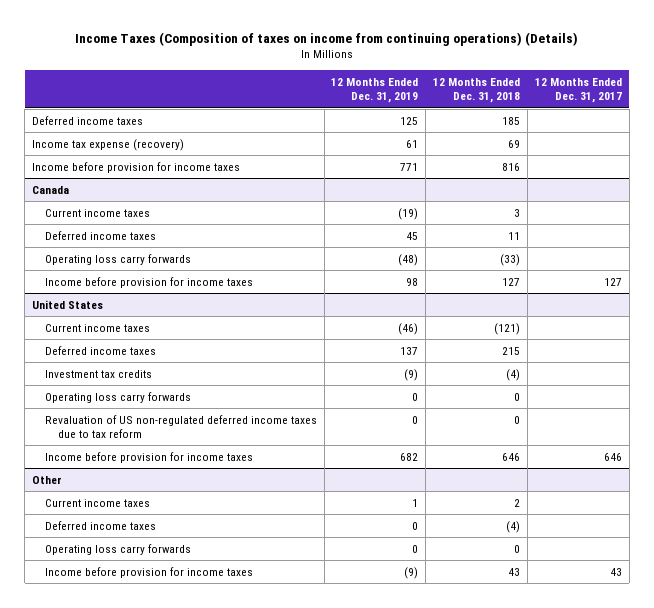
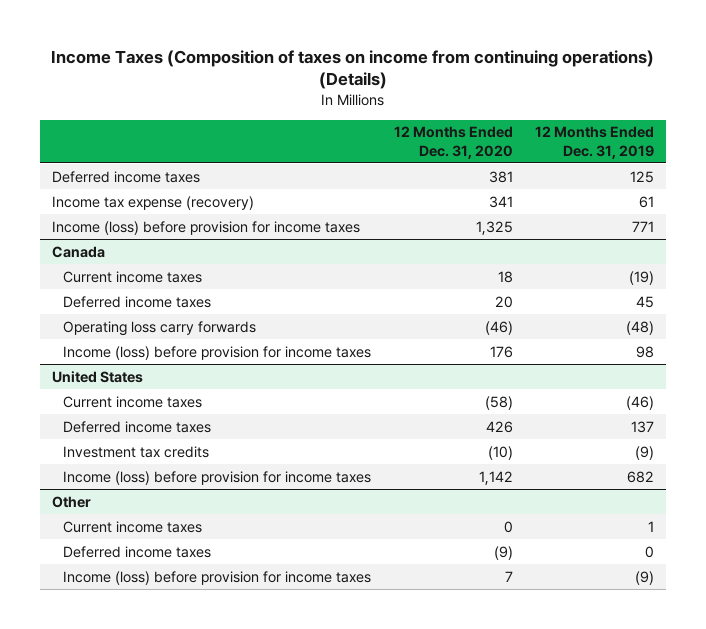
- | 12 Months Ended Dec. 31, 2019 | 12 Months Ended Dec. 31, 2018 | 12 Months Ended Dec. 31, 2017
+ | 12 Months Ended Dec. 31, 2020 | 12 Months Ended Dec. 31, 2019
- Income before provision for income taxes | 771 | 816 |
+ Income (loss) before provision for income taxes | 1,325 | 771
@ Canada
- Income before provision for income taxes | 98 | 127 | 127
+ Income (loss) before provision for income taxes | 176 | 98
@ United States
- Operating loss carry forwards | 0 | 0 |
- Revaluation of US non-regulated deferred income taxes due to tax reform | 0 | 0 |
- Income before provision for income taxes | 682 | 646 | 646
+ Income (loss) before provision for income taxes | 1,142 | 682
@ Other
- Operating loss carry forwards | 0 | 0 |
- Income before provision for income taxes | (9) | 43 | 43
+ Income (loss) before provision for income taxes | 7 | (9)

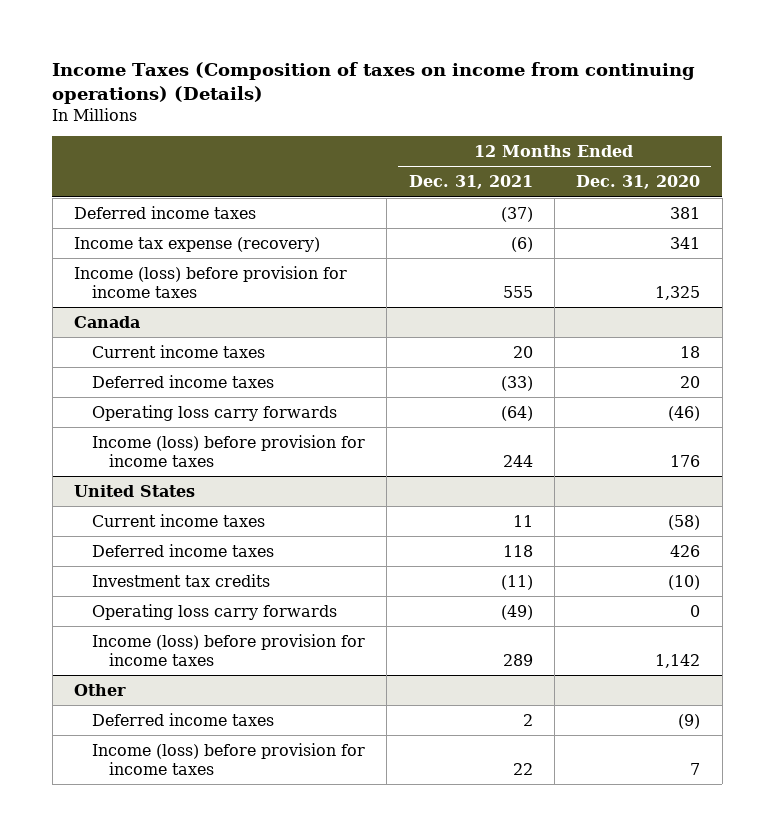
- | 12 Months Ended Dec. 31, 2020 | 12 Months Ended Dec. 31, 2019
+ | 12 Months Ended Dec. 31, 2021 | 12 Months Ended Dec. 31, 2020
@ United States
+ Operating loss carry forwards | (49) | 0
@ Other
- Current income taxes | 0 | 1

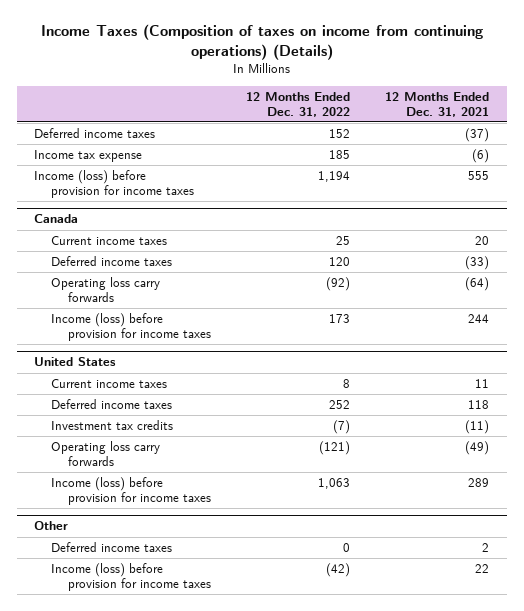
- | 12 Months Ended Dec. 31, 2021 | 12 Months Ended Dec. 31, 2020
+ | 12 Months Ended Dec. 31, 2022 | 12 Months Ended Dec. 31, 2021
- Income tax expense (recovery) | (6) | 341
+ Income tax expense | 185 | (6)

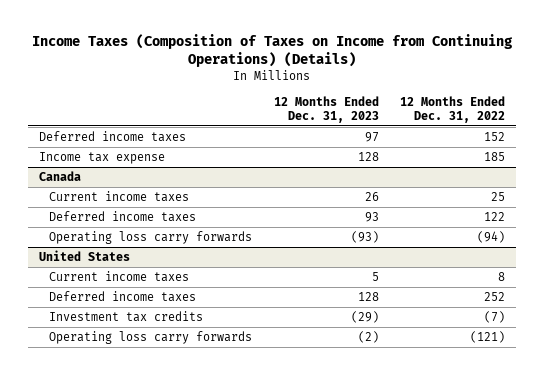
- Income Taxes (Composition of taxes on income from continuing operations) (Details)
+ Income Taxes (Composition of Taxes on Income from Continuing Operations) (Details)
- | 12 Months Ended Dec. 31, 2022 | 12 Months Ended Dec. 31, 2021
+ | 12 Months Ended Dec. 31, 2023 | 12 Months Ended Dec. 31, 2022
- Income (loss) before provision for income taxes | 1,194 | 555
@ Canada
- Deferred income taxes | 120 | (33)
- Operating loss carry forwards | (92) | (64)
- Income (loss) before provision for income taxes | 173 | 244
+ Deferred income taxes | 93 | 122
+ Operating loss carry forwards | (93) | (94)
@ United States
- Income (loss) before provision for income taxes | 1,063 | 289
- Other
- Deferred income taxes | 0 | 2
- Income (loss) before provision for income taxes | (42) | 22

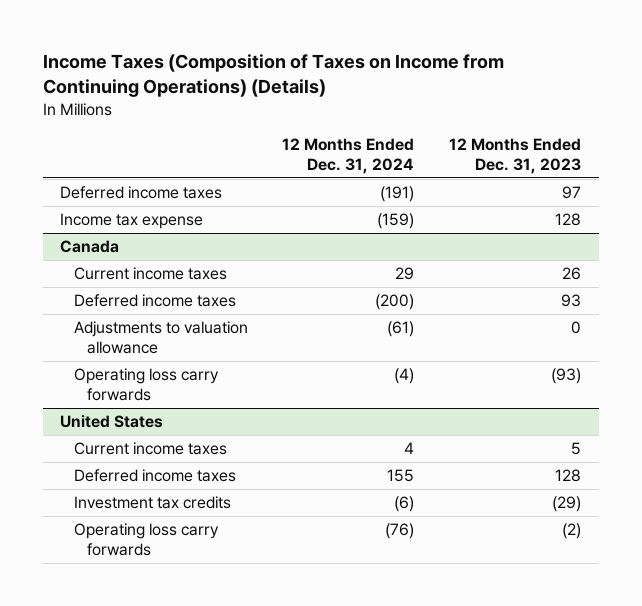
- | 12 Months Ended Dec. 31, 2023 | 12 Months Ended Dec. 31, 2022
+ | 12 Months Ended Dec. 31, 2024 | 12 Months Ended Dec. 31, 2023
@ Canada
+ Adjustments to valuation allowance | (61) | 0

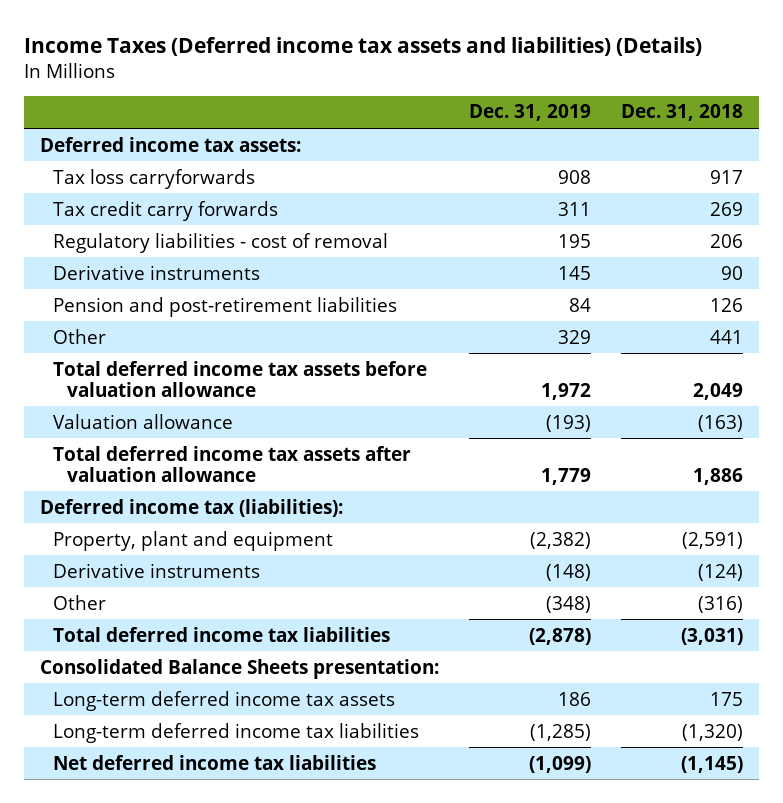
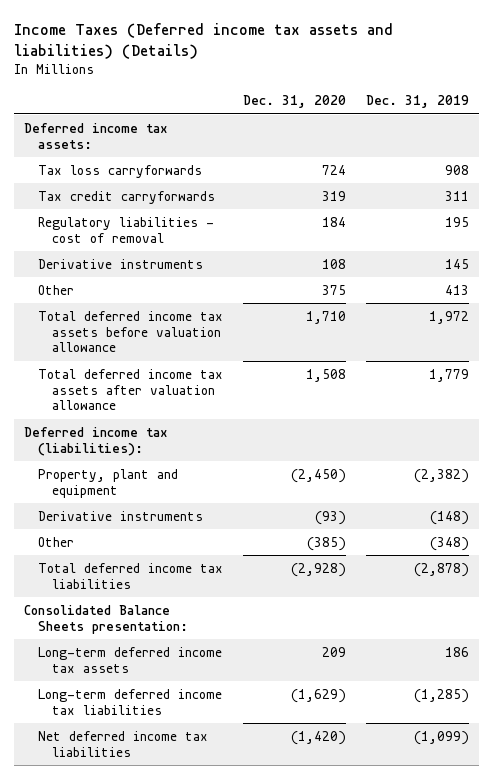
- | Dec. 31, 2019 | Dec. 31, 2018
+ | Dec. 31, 2020 | Dec. 31, 2019
- Tax credit carry forwards | 311 | 269
+ Tax credit carryforwards | 319 | 311
- Pension and post-retirement liabilities | 84 | 126
- Other | 329 | 441
+ Other | 375 | 413
- Valuation allowance | (193) | (163)

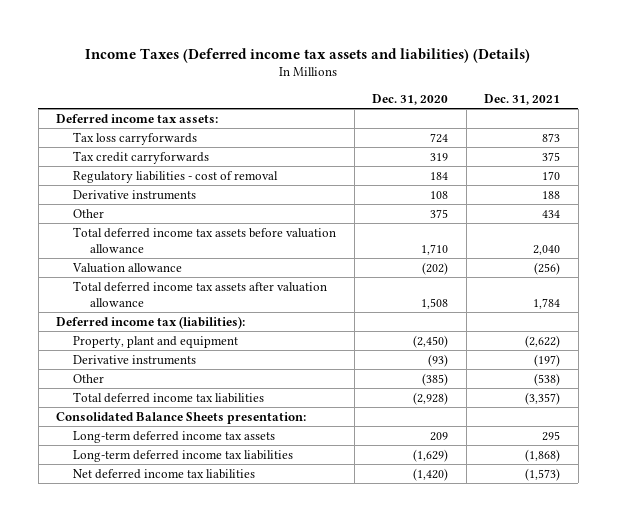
- | Dec. 31, 2020 | Dec. 31, 2019
+ | Dec. 31, 2020 | Dec. 31, 2021
+ Valuation allowance | (202) | (256)

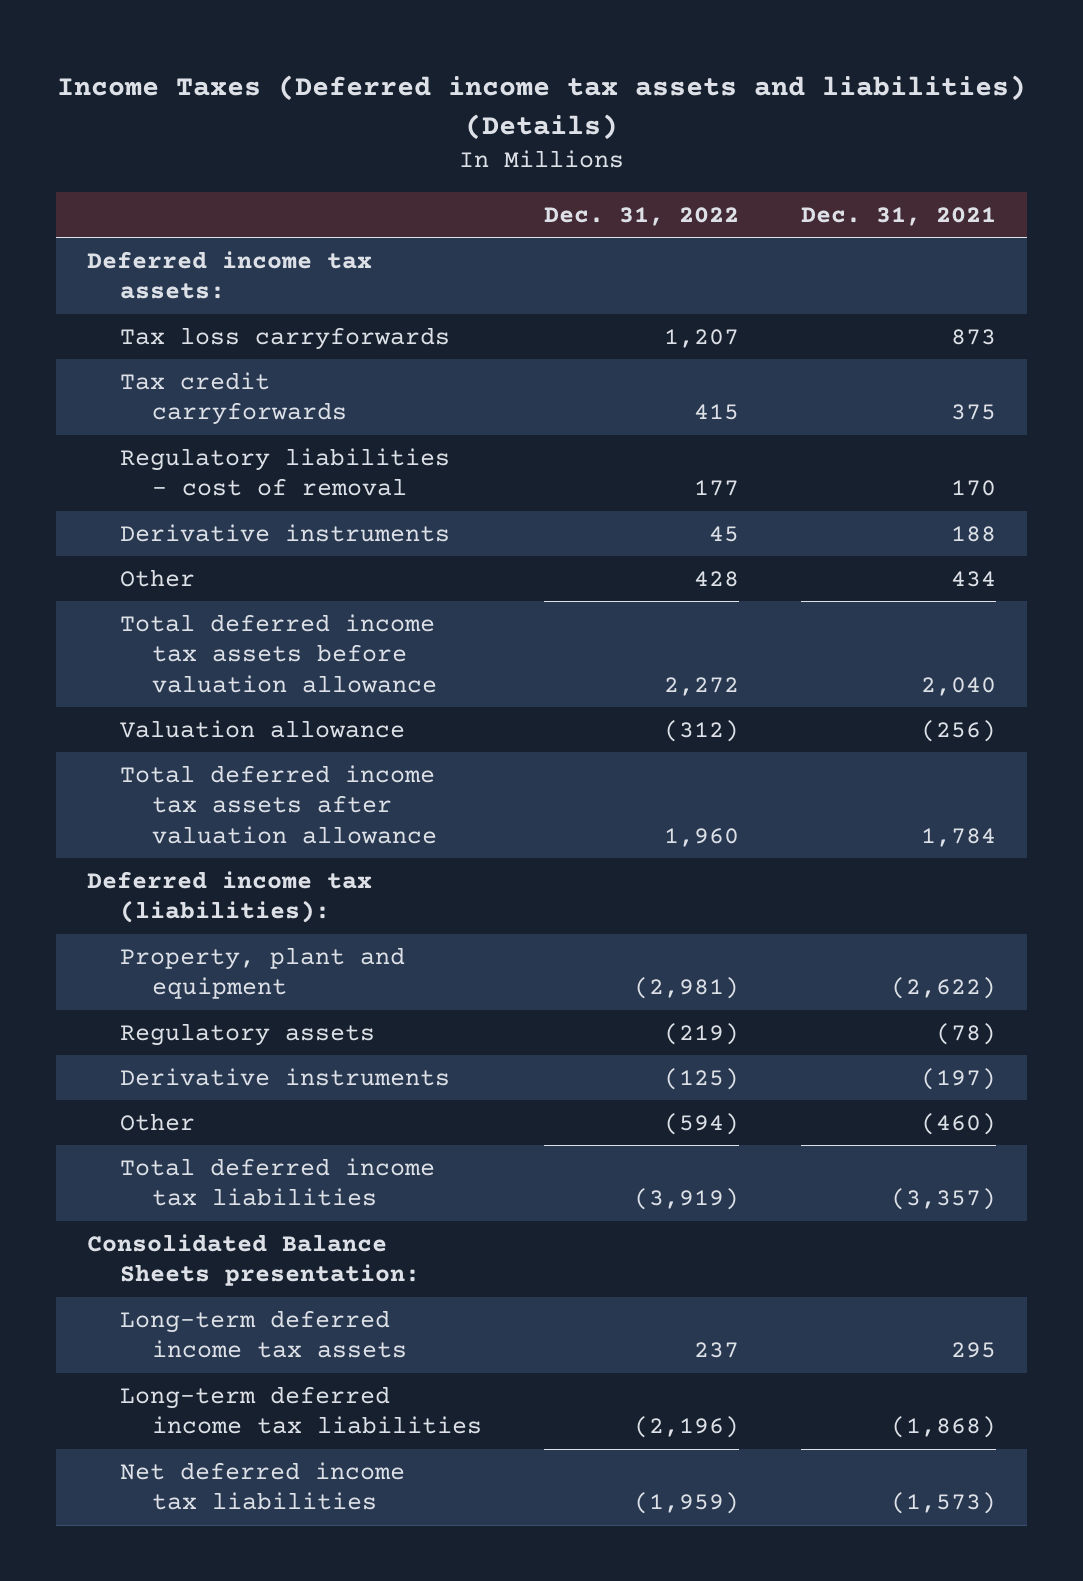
- | Dec. 31, 2020 | Dec. 31, 2021
+ | Dec. 31, 2022 | Dec. 31, 2021
+ Regulatory assets | (219) | (78)
- Other | (385) | (538)
+ Other | (594) | (460)

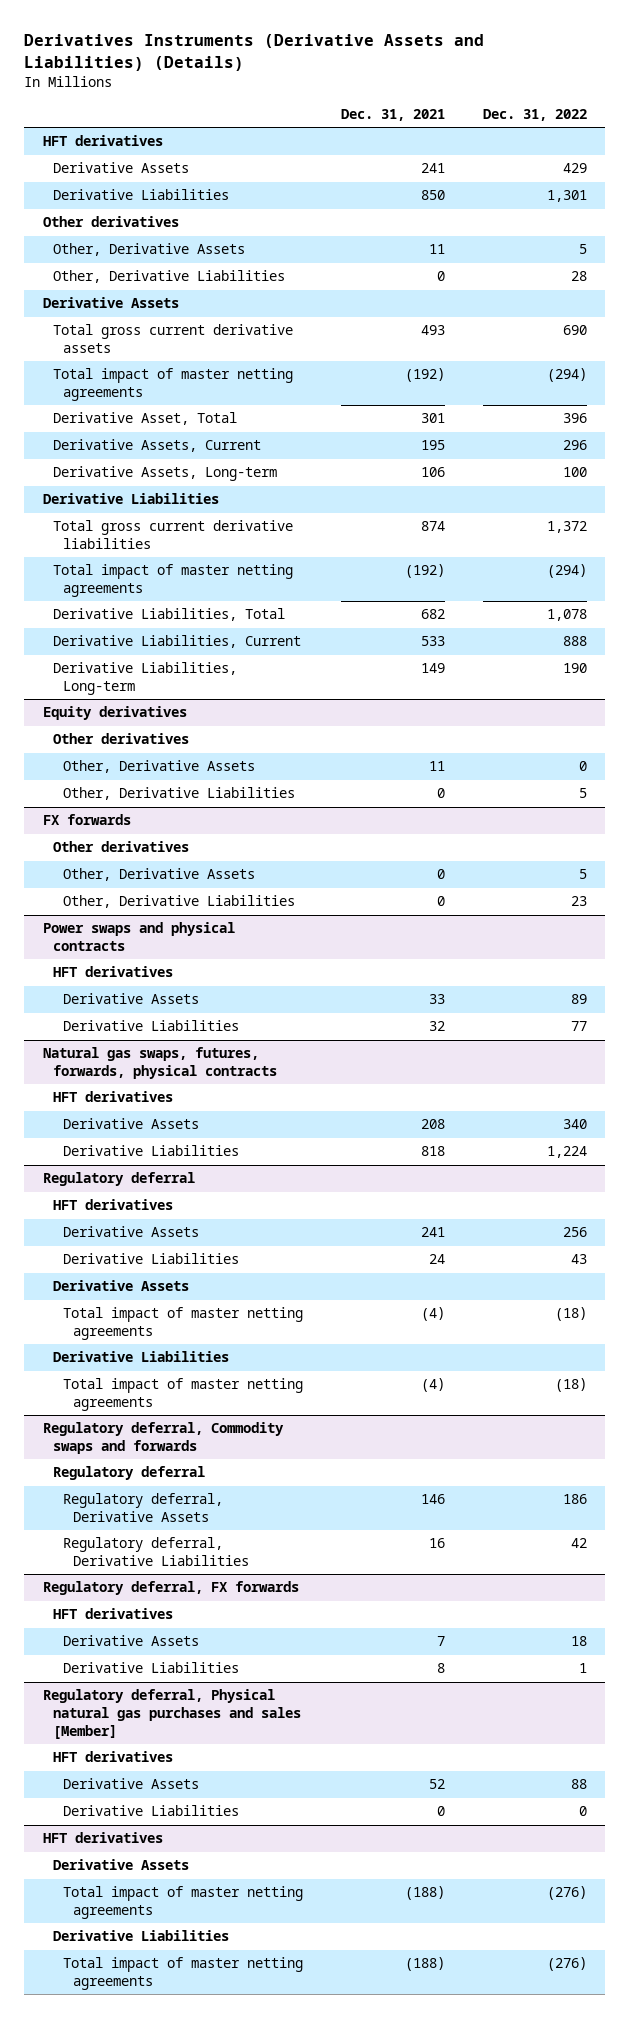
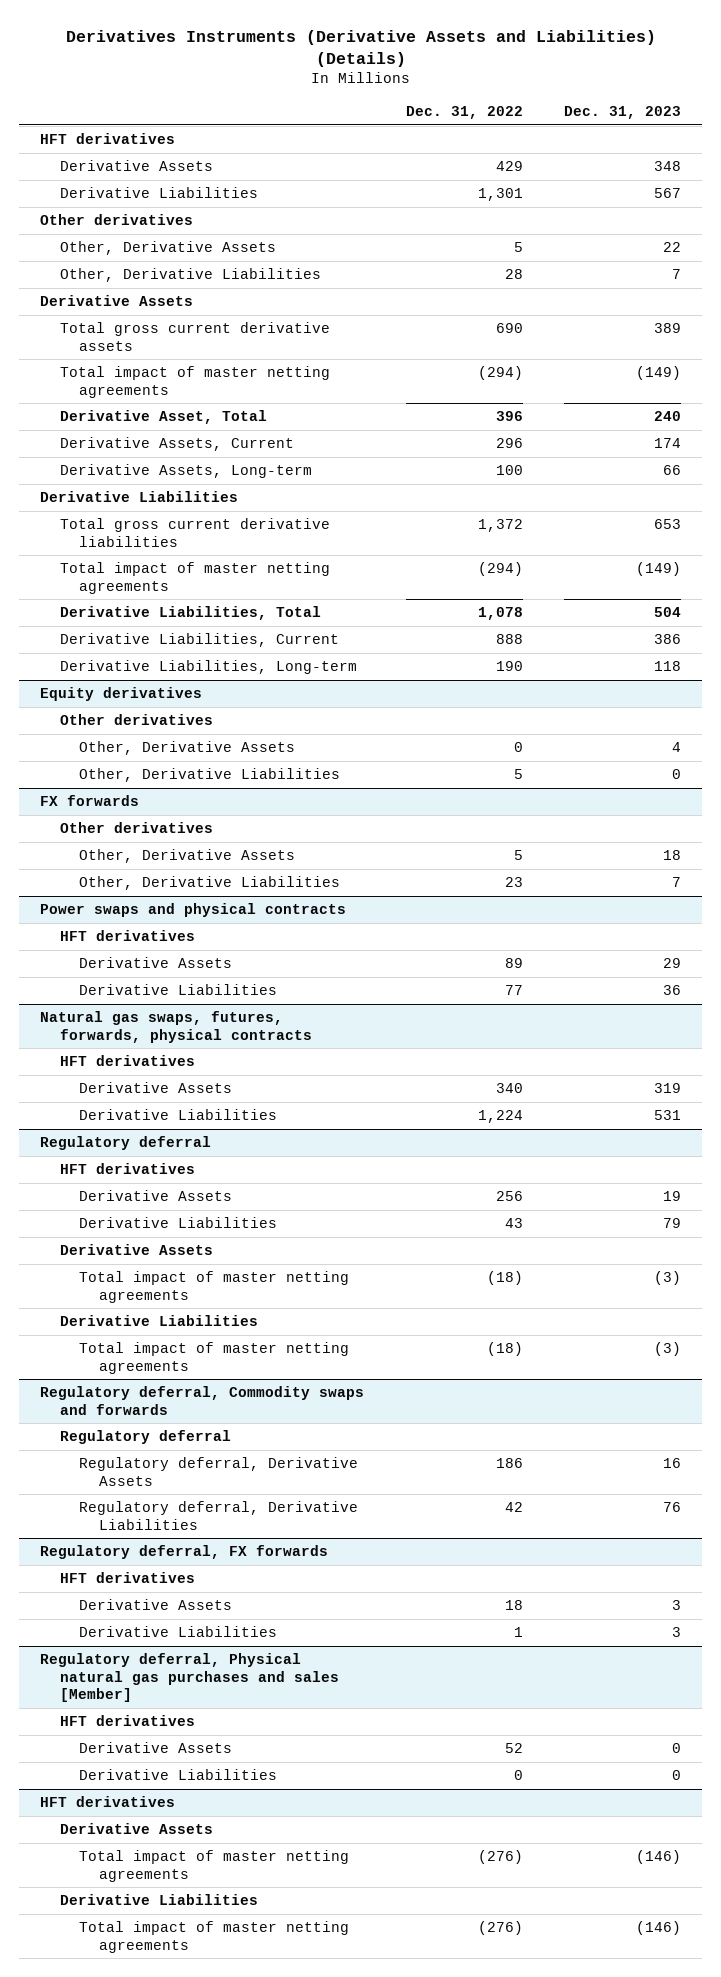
- | Dec. 31, 2021 | Dec. 31, 2022
+ | Dec. 31, 2022 | Dec. 31, 2023
@ Regulatory deferral, Physical natural gas purchases and sales [Member]
- Derivative Assets | 52 | 88
+ Derivative Assets | 52 | 0

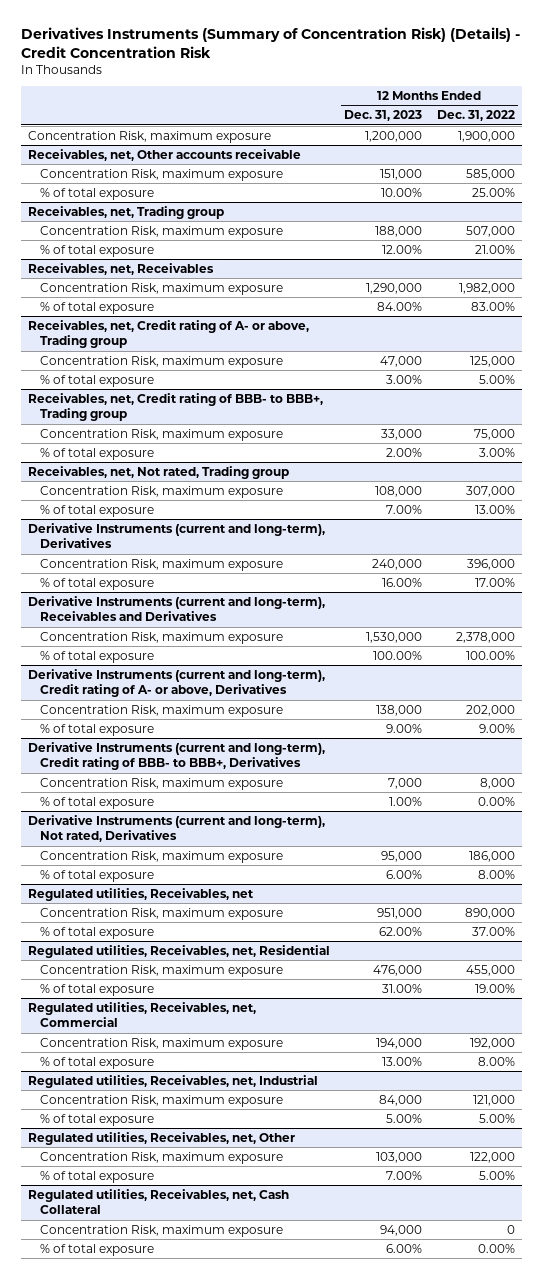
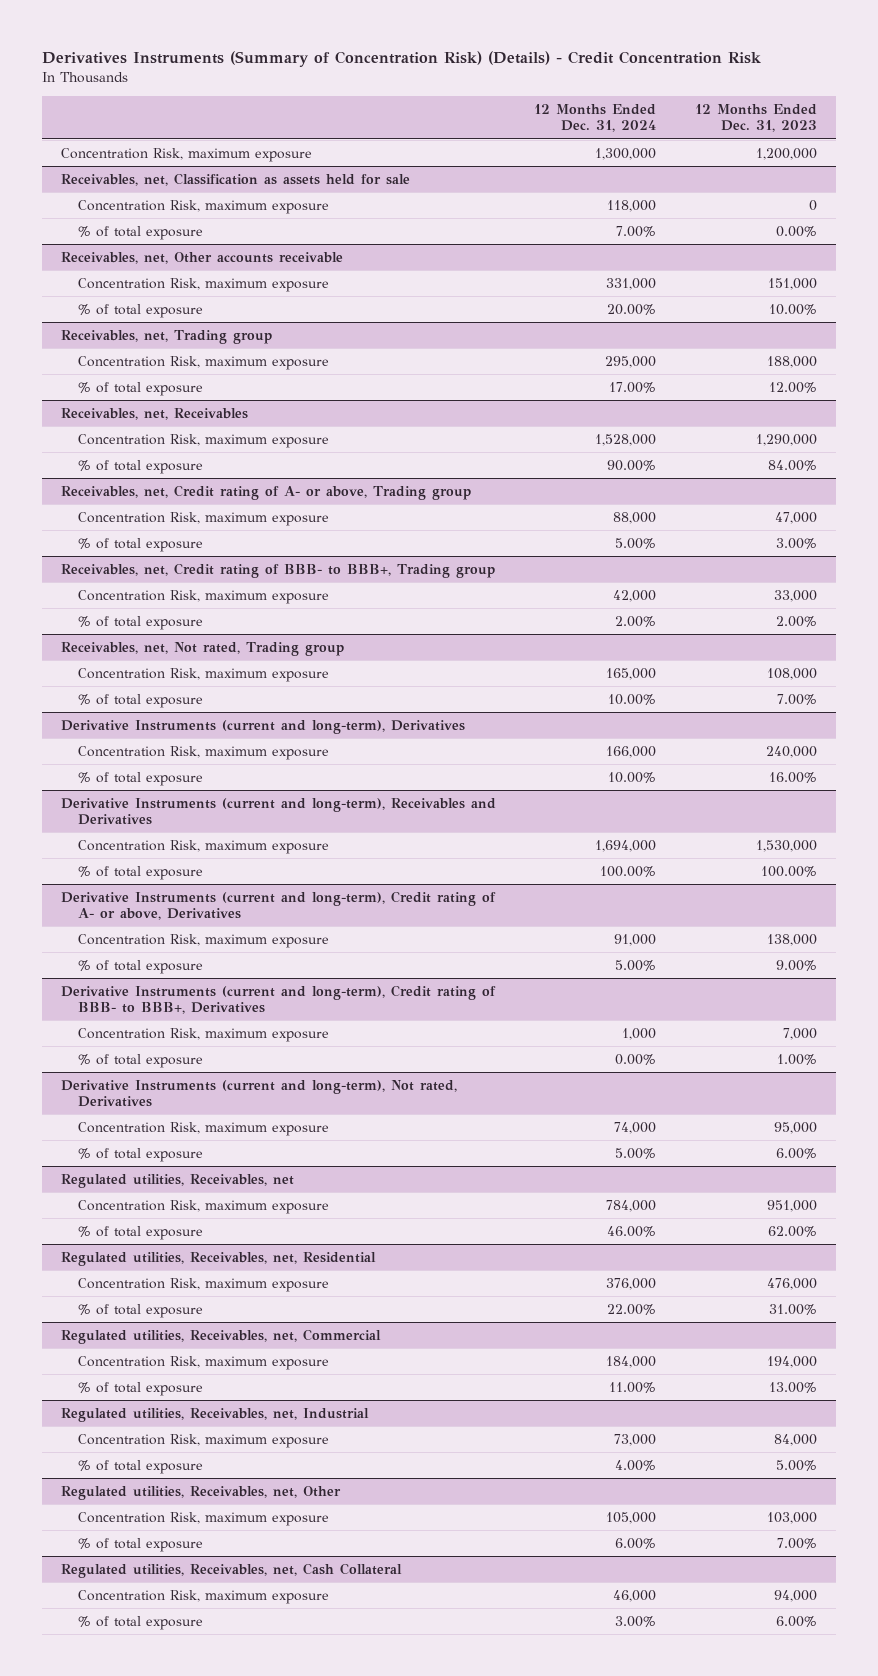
- | 12 Months Ended Dec. 31, 2023 | 12 Months Ended Dec. 31, 2022
+ | 12 Months Ended Dec. 31, 2024 | 12 Months Ended Dec. 31, 2023
+ Receivables, net, Classification as assets held for sale
+ Concentration Risk, maximum exposure | 118,000 | 0
+ % of total exposure | 7.00% | 0.00%

